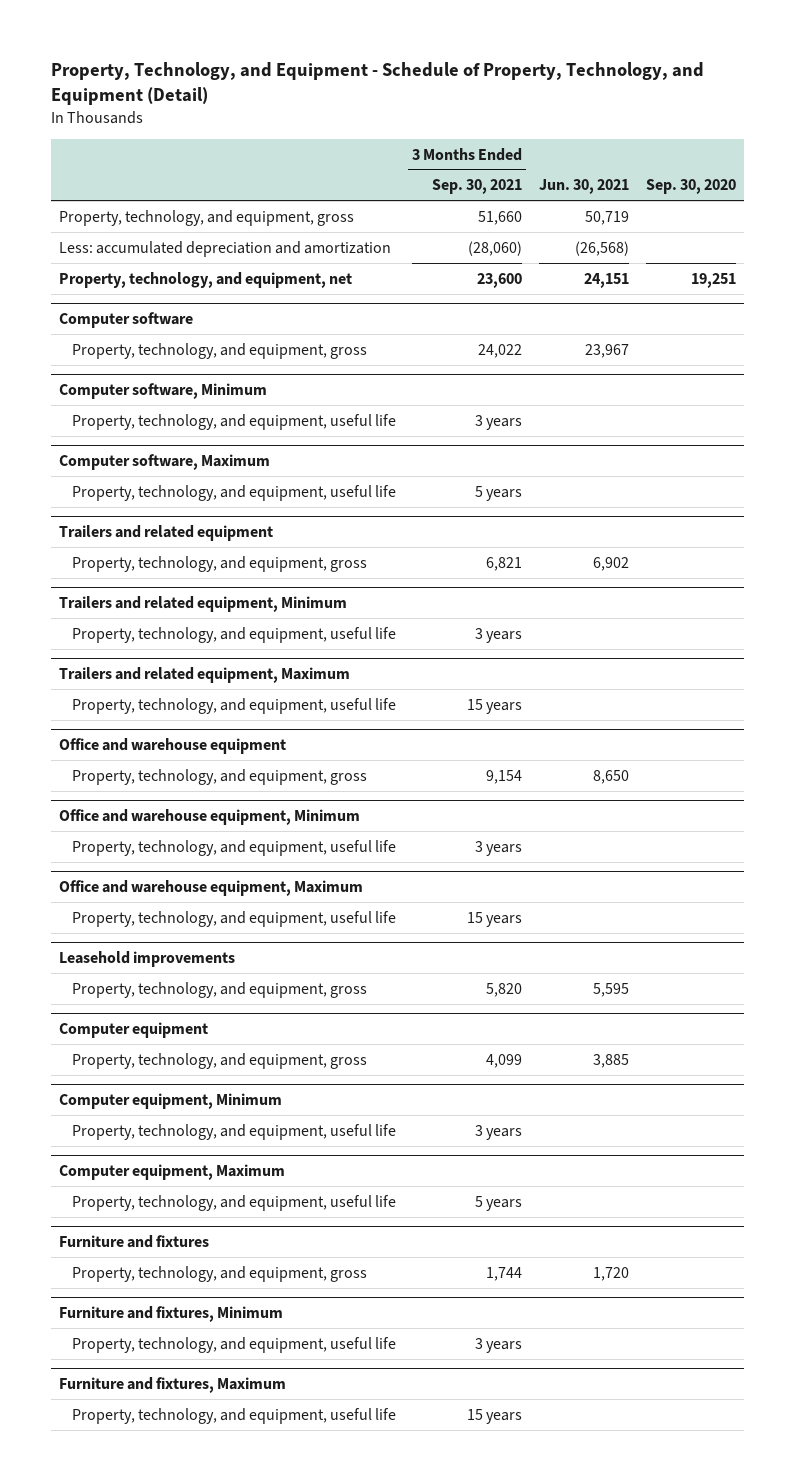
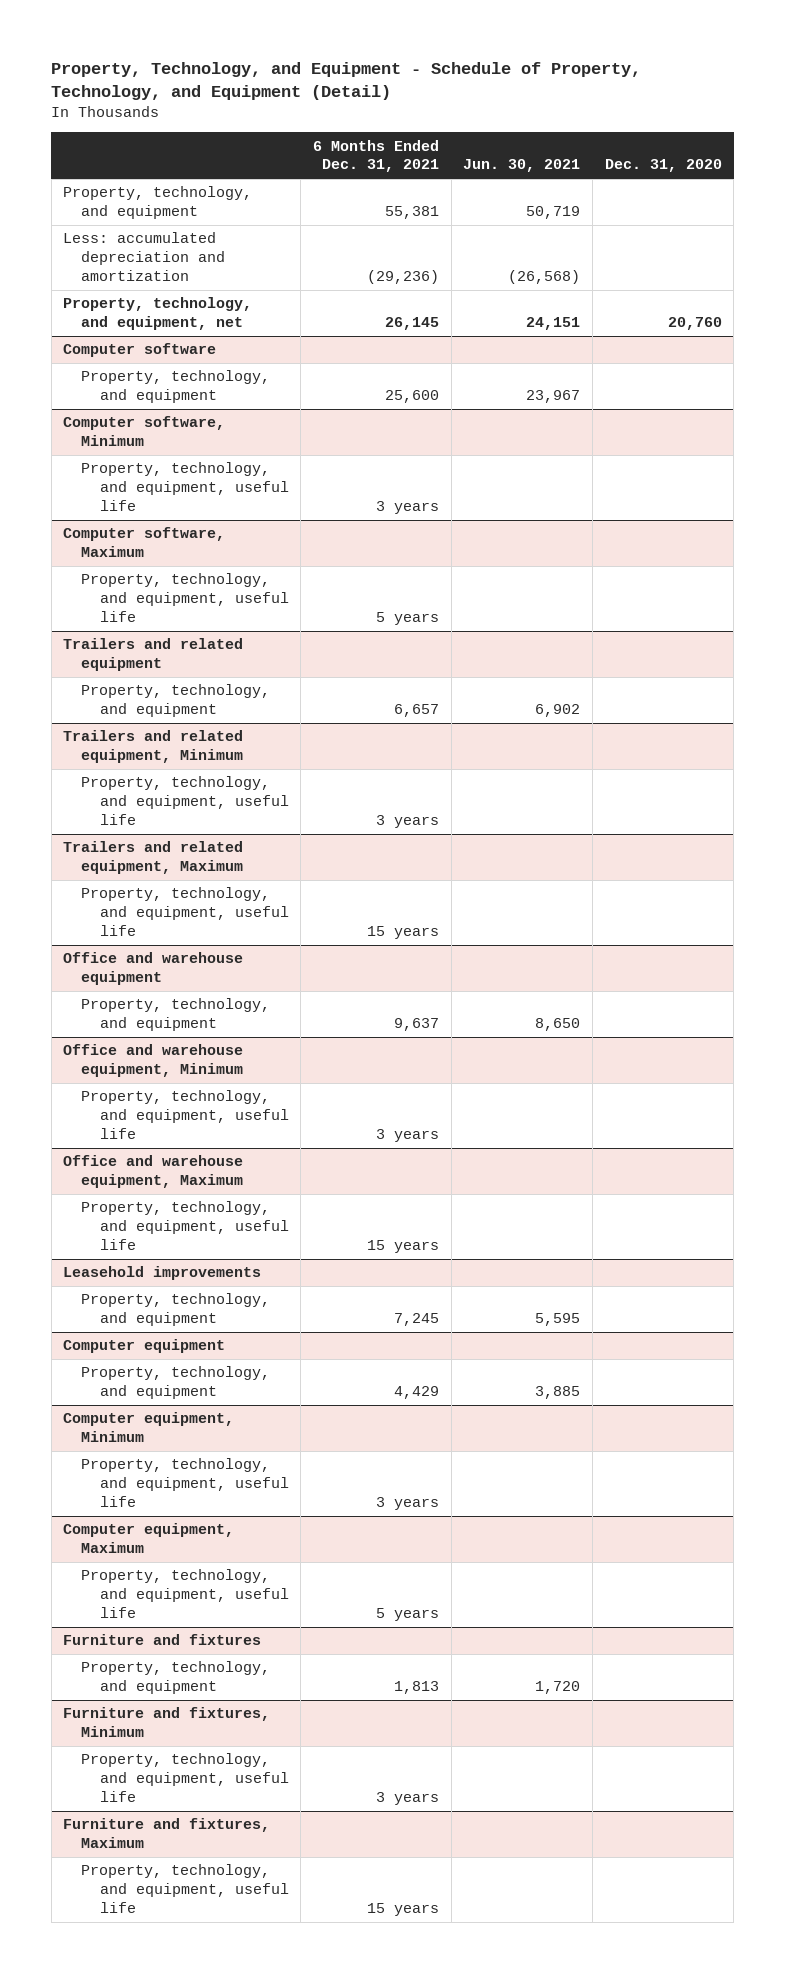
- | 3 Months Ended Sep. 30, 2021 | Jun. 30, 2021 | Sep. 30, 2020
+ | 6 Months Ended Dec. 31, 2021 | Jun. 30, 2021 | Dec. 31, 2020
- Property, technology, and equipment, gross | 51,660 | 50,719 |
+ Property, technology, and equipment | 55,381 | 50,719 |
@ Computer software
- Property, technology, and equipment, gross | 24,022 | 23,967 |
+ Property, technology, and equipment | 25,600 | 23,967 |
@ Trailers and related equipment
- Property, technology, and equipment, gross | 6,821 | 6,902 |
+ Property, technology, and equipment | 6,657 | 6,902 |
@ Office and warehouse equipment
- Property, technology, and equipment, gross | 9,154 | 8,650 |
+ Property, technology, and equipment | 9,637 | 8,650 |
@ Leasehold improvements
- Property, technology, and equipment, gross | 5,820 | 5,595 |
+ Property, technology, and equipment | 7,245 | 5,595 |
@ Computer equipment
- Property, technology, and equipment, gross | 4,099 | 3,885 |
+ Property, technology, and equipment | 4,429 | 3,885 |
@ Furniture and fixtures
- Property, technology, and equipment, gross | 1,744 | 1,720 |
+ Property, technology, and equipment | 1,813 | 1,720 |

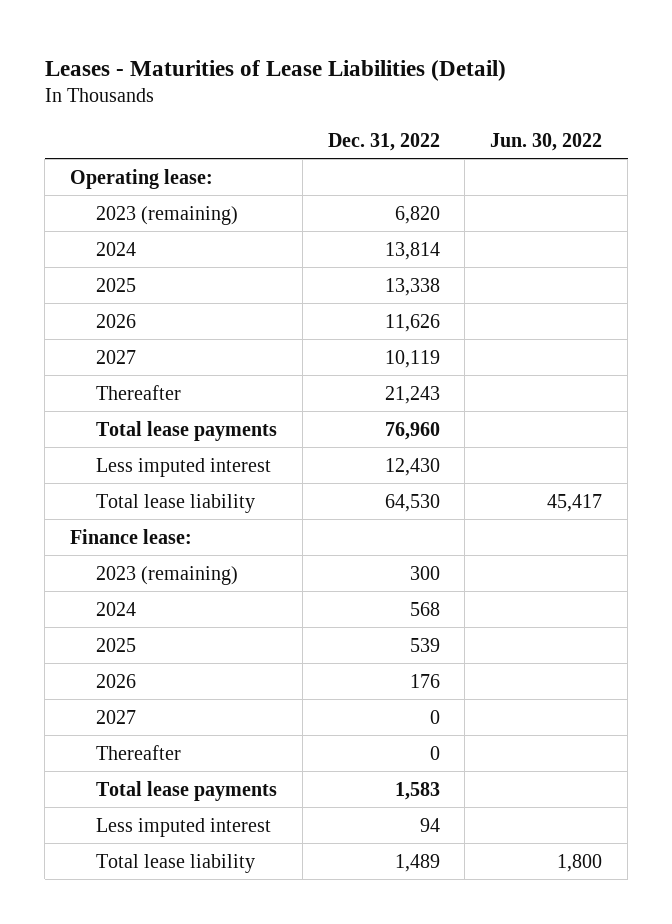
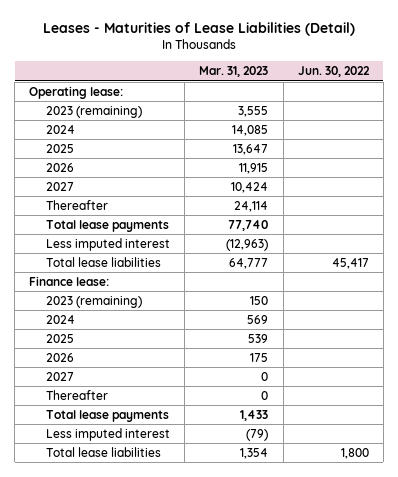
- | Dec. 31, 2022 | Jun. 30, 2022
+ | Mar. 31, 2023 | Jun. 30, 2022
- Total lease liability | 64,530 | 45,417
+ Total lease liabilities | 64,777 | 45,417
- Total lease liability | 1,489 | 1,800
+ Total lease liabilities | 1,354 | 1,800

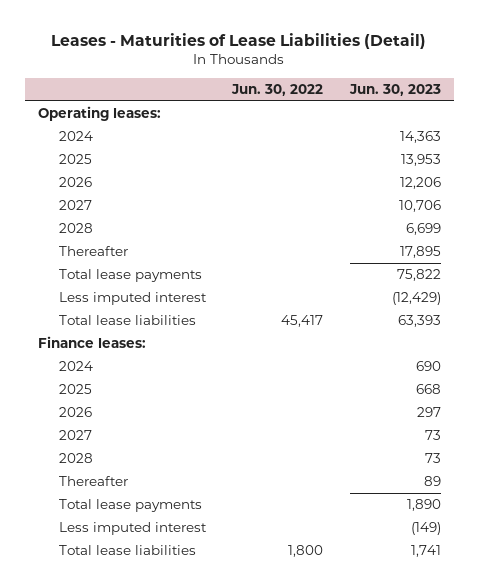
- | Mar. 31, 2023 | Jun. 30, 2022
+ | Jun. 30, 2022 | Jun. 30, 2023
- Operating lease:
- 2023 (remaining) | 3,555 |
+ Operating leases:
+ 2028 | | 6,699
- Finance lease:
- 2023 (remaining) | 150 |
+ Finance leases:
+ 2028 | | 73

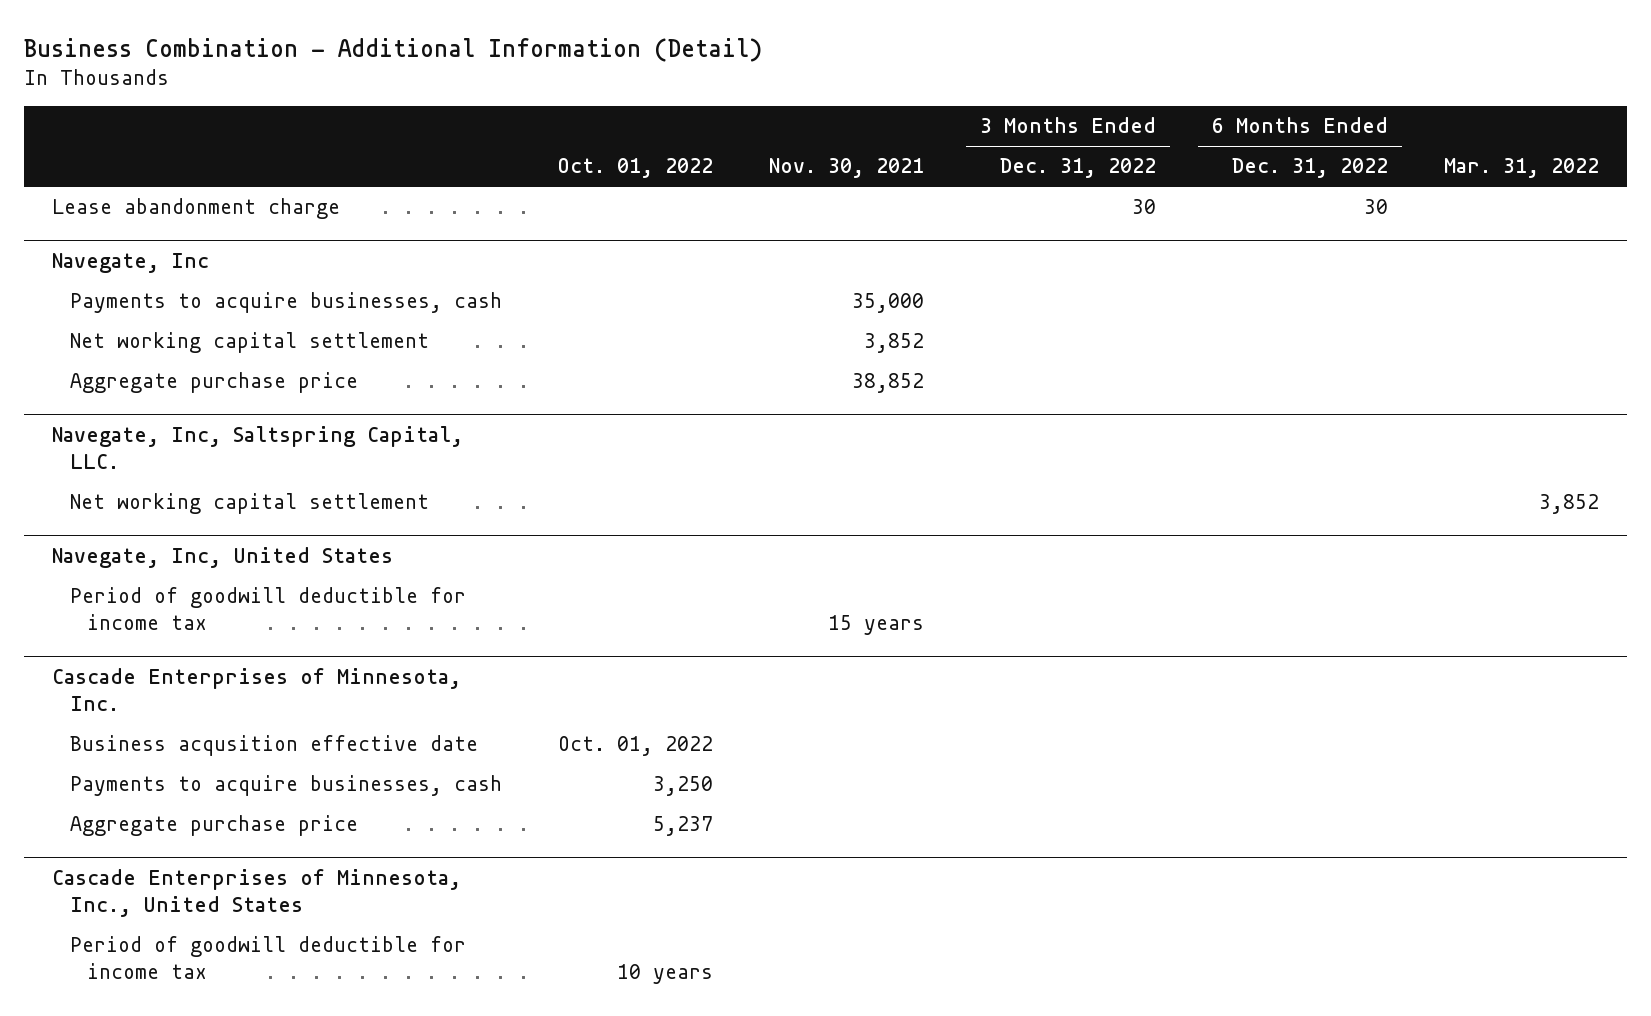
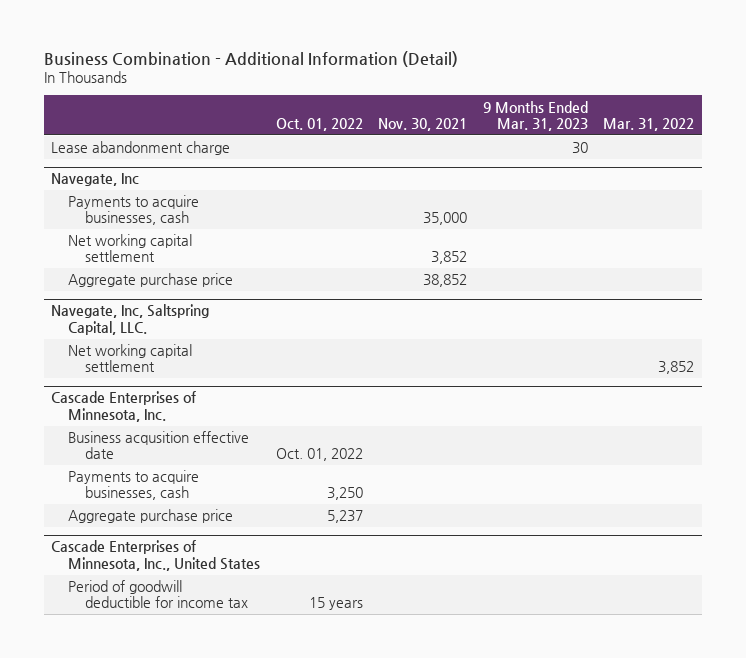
- | Oct. 01, 2022 | Nov. 30, 2021 | 3 Months Ended Dec. 31, 2022 | 6 Months Ended Dec. 31, 2022 | Mar. 31, 2022
+ | Oct. 01, 2022 | Nov. 30, 2021 | 9 Months Ended Mar. 31, 2023 | Mar. 31, 2022
- Navegate, Inc, United States
- Period of goodwill deductible for income tax | | 15 years | | |
@ Cascade Enterprises of Minnesota, Inc., United States
- Period of goodwill deductible for income tax | 10 years | | | |
+ Period of goodwill deductible for income tax | 15 years | | |

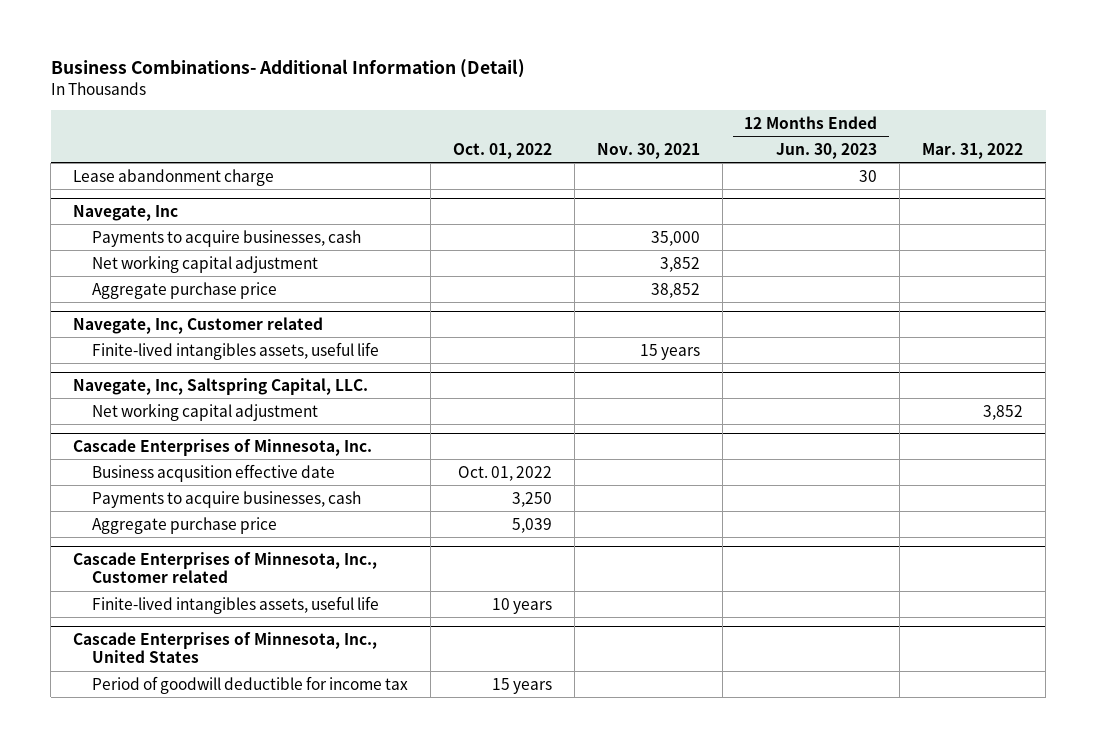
- Business Combination - Additional Information (Detail)
+ Business Combinations- Additional Information (Detail)
- | Oct. 01, 2022 | Nov. 30, 2021 | 9 Months Ended Mar. 31, 2023 | Mar. 31, 2022
+ | Oct. 01, 2022 | Nov. 30, 2021 | 12 Months Ended Jun. 30, 2023 | Mar. 31, 2022
@ Navegate, Inc
- Net working capital settlement | | 3,852 | |
+ Net working capital adjustment | | 3,852 | |
+ Navegate, Inc, Customer related
+ Finite-lived intangibles assets, useful life | | 15 years | |
@ Navegate, Inc, Saltspring Capital, LLC.
- Net working capital settlement | | | | 3,852
+ Net working capital adjustment | | | | 3,852
@ Cascade Enterprises of Minnesota, Inc.
- Aggregate purchase price | 5,237 | | |
+ Aggregate purchase price | 5,039 | | |
+ Cascade Enterprises of Minnesota, Inc., Customer related
+ Finite-lived intangibles assets, useful life | 10 years | | |

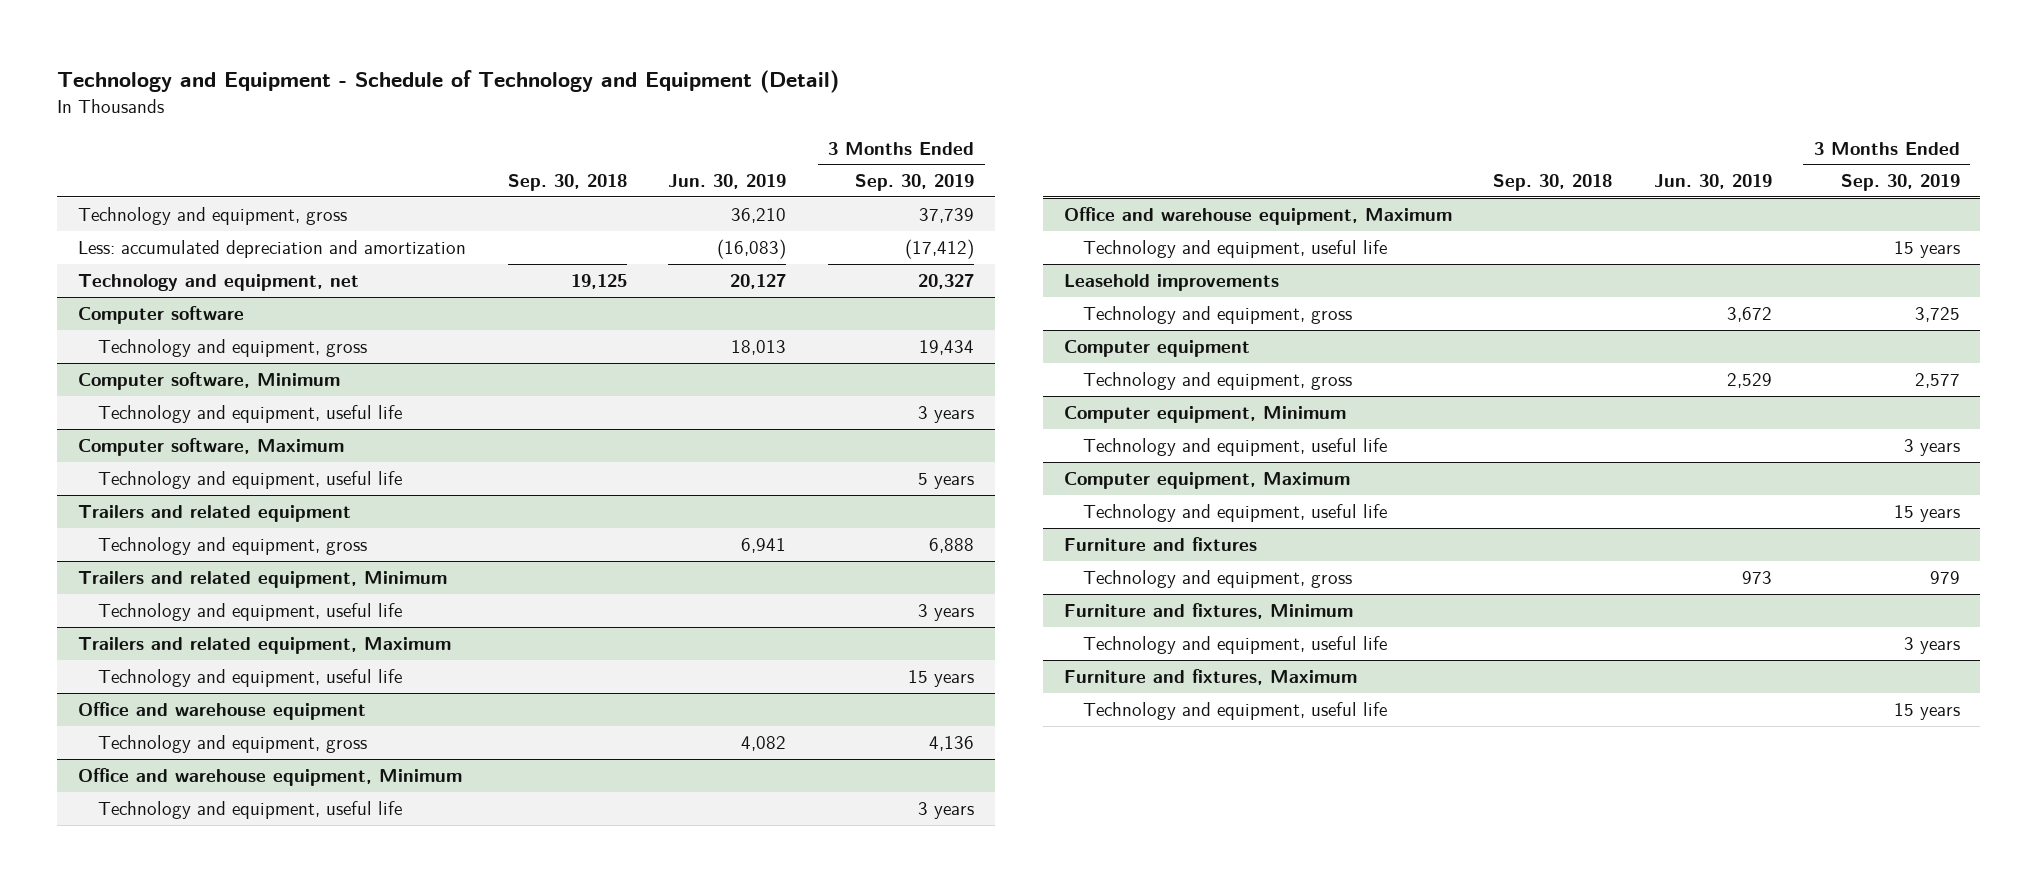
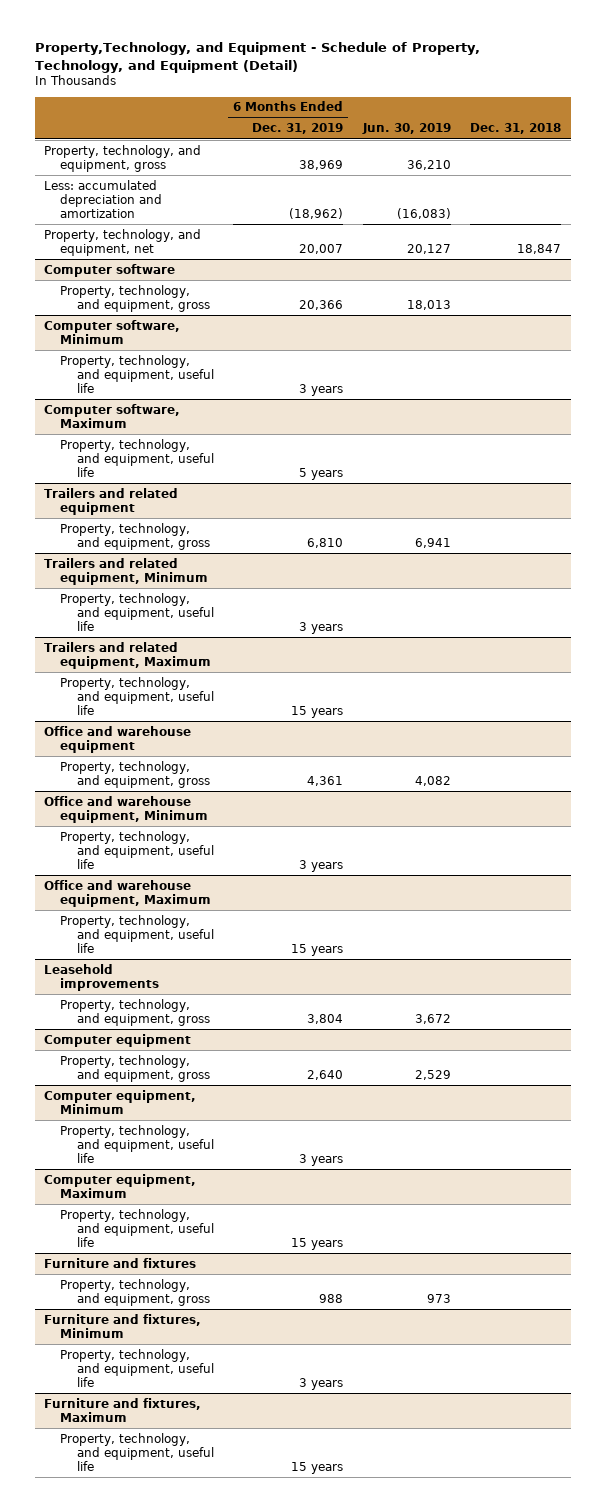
- Technology and Equipment - Schedule of Technology and Equipment (Detail)
+ Property,Technology, and Equipment - Schedule of Property, Technology, and Equipment (Detail)
- | Sep. 30, 2018 | Jun. 30, 2019 | 3 Months Ended Sep. 30, 2019
+ | 6 Months Ended Dec. 31, 2019 | Jun. 30, 2019 | Dec. 31, 2018
- Technology and equipment, gross | | 36,210 | 37,739
+ Property, technology, and equipment, gross | 38,969 | 36,210 |
- Technology and equipment, net | 19,125 | 20,127 | 20,327
+ Property, technology, and equipment, net | 20,007 | 20,127 | 18,847
@ Computer software
- Technology and equipment, gross | | 18,013 | 19,434
+ Property, technology, and equipment, gross | 20,366 | 18,013 |
@ Computer software, Minimum
- Technology and equipment, useful life | | | 3 years
+ Property, technology, and equipment, useful life | 3 years | |
@ Computer software, Maximum
- Technology and equipment, useful life | | | 5 years
+ Property, technology, and equipment, useful life | 5 years | |
@ Trailers and related equipment
- Technology and equipment, gross | | 6,941 | 6,888
+ Property, technology, and equipment, gross | 6,810 | 6,941 |
@ Trailers and related equipment, Minimum
- Technology and equipment, useful life | | | 3 years
+ Property, technology, and equipment, useful life | 3 years | |
@ Trailers and related equipment, Maximum
- Technology and equipment, useful life | | | 15 years
+ Property, technology, and equipment, useful life | 15 years | |
@ Office and warehouse equipment
- Technology and equipment, gross | | 4,082 | 4,136
+ Property, technology, and equipment, gross | 4,361 | 4,082 |
@ Office and warehouse equipment, Minimum
- Technology and equipment, useful life | | | 3 years
+ Property, technology, and equipment, useful life | 3 years | |
@ Office and warehouse equipment, Maximum
- Technology and equipment, useful life | | | 15 years
+ Property, technology, and equipment, useful life | 15 years | |
@ Leasehold improvements
- Technology and equipment, gross | | 3,672 | 3,725
+ Property, technology, and equipment, gross | 3,804 | 3,672 |
@ Computer equipment
- Technology and equipment, gross | | 2,529 | 2,577
+ Property, technology, and equipment, gross | 2,640 | 2,529 |
@ Computer equipment, Minimum
- Technology and equipment, useful life | | | 3 years
+ Property, technology, and equipment, useful life | 3 years | |
@ Computer equipment, Maximum
- Technology and equipment, useful life | | | 15 years
+ Property, technology, and equipment, useful life | 15 years | |
@ Furniture and fixtures
- Technology and equipment, gross | | 973 | 979
+ Property, technology, and equipment, gross | 988 | 973 |
@ Furniture and fixtures, Minimum
- Technology and equipment, useful life | | | 3 years
+ Property, technology, and equipment, useful life | 3 years | |
@ Furniture and fixtures, Maximum
- Technology and equipment, useful life | | | 15 years
+ Property, technology, and equipment, useful life | 15 years | |

